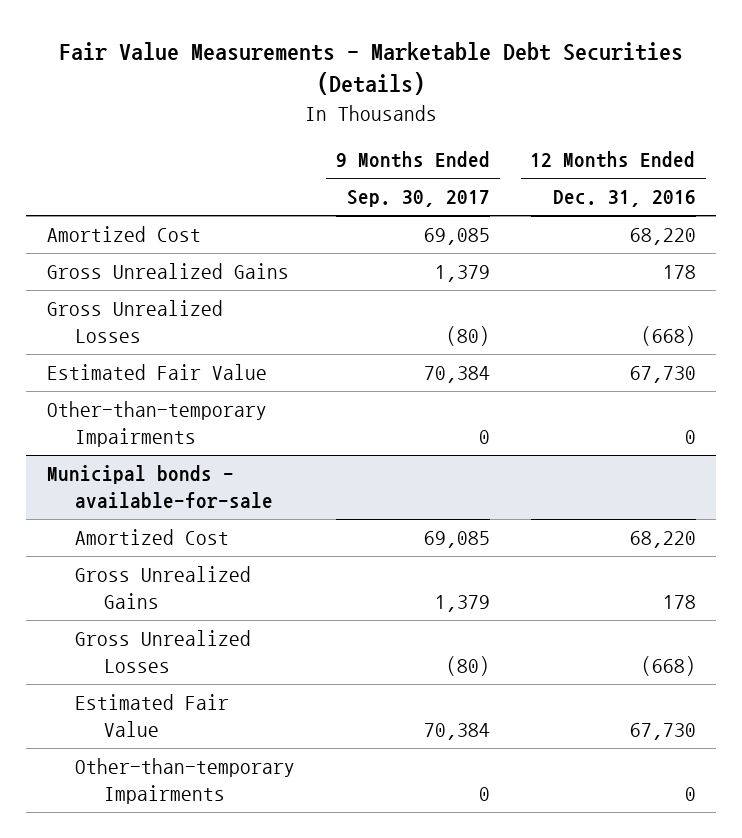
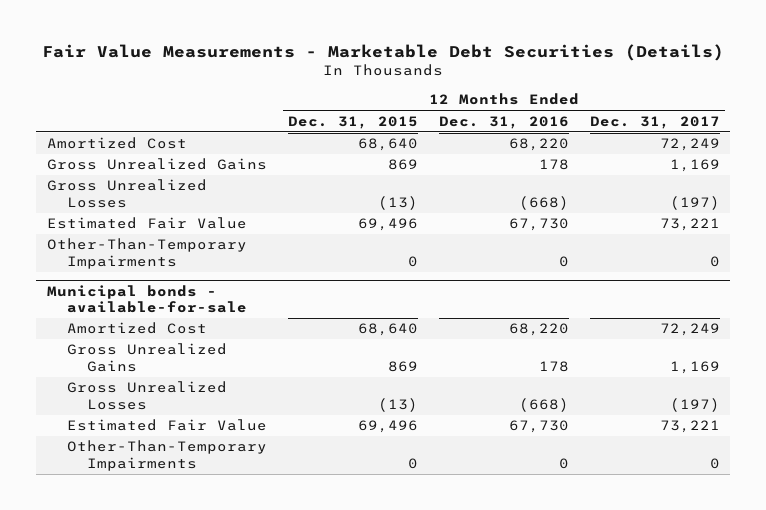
- | 9 Months Ended Sep. 30, 2017 | 12 Months Ended Dec. 31, 2016
+ | 12 Months Ended Dec. 31, 2015 | 12 Months Ended Dec. 31, 2016 | 12 Months Ended Dec. 31, 2017
- Other-than-temporary Impairments | 0 | 0
+ Other-Than-Temporary Impairments | 0 | 0 | 0
@ Municipal bonds - available-for-sale
- Other-than-temporary Impairments | 0 | 0
+ Other-Than-Temporary Impairments | 0 | 0 | 0

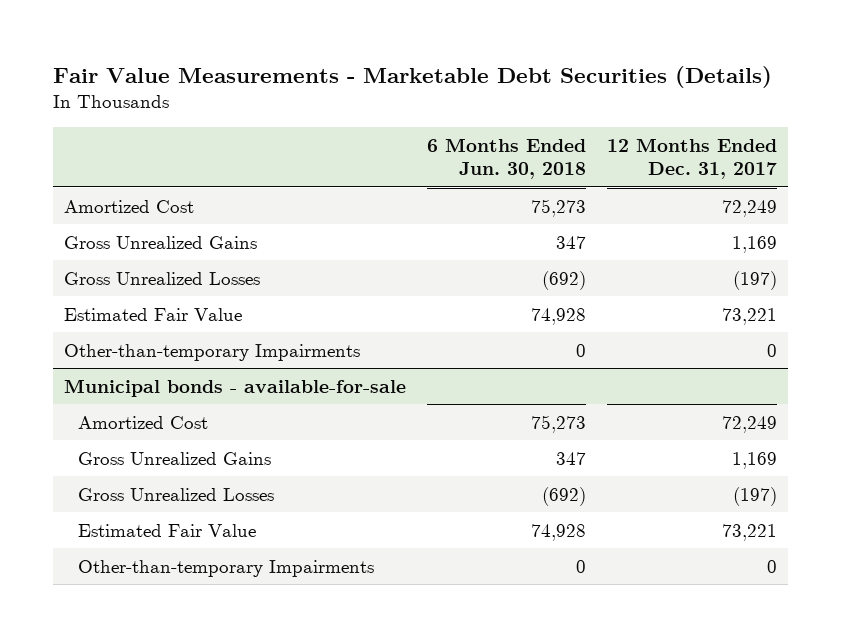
- | 12 Months Ended Dec. 31, 2015 | 12 Months Ended Dec. 31, 2016 | 12 Months Ended Dec. 31, 2017
+ | 6 Months Ended Jun. 30, 2018 | 12 Months Ended Dec. 31, 2017
- Other-Than-Temporary Impairments | 0 | 0 | 0
+ Other-than-temporary Impairments | 0 | 0
@ Municipal bonds - available-for-sale
- Other-Than-Temporary Impairments | 0 | 0 | 0
+ Other-than-temporary Impairments | 0 | 0

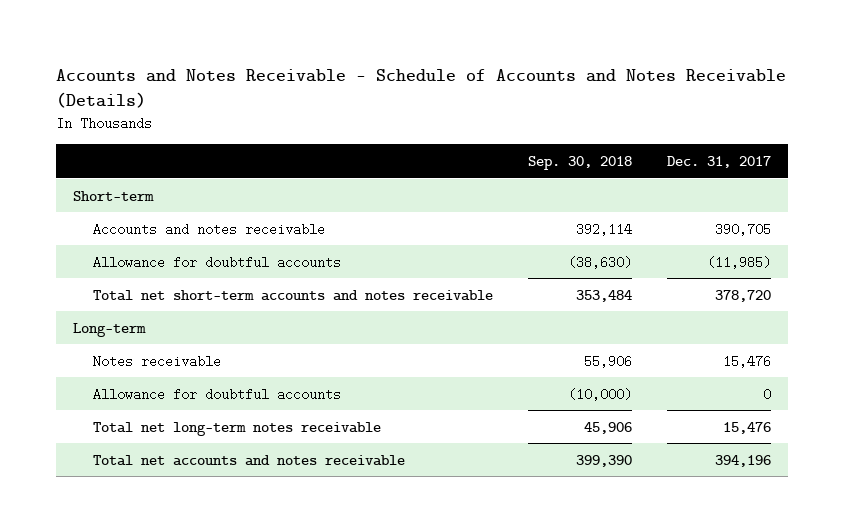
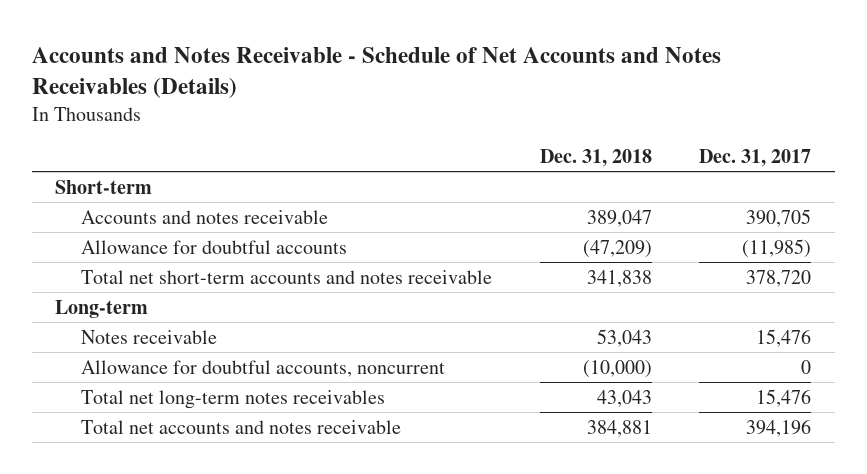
- Accounts and Notes Receivable - Schedule of Accounts and Notes Receivable (Details)
+ Accounts and Notes Receivable - Schedule of Net Accounts and Notes Receivables (Details)
- | Sep. 30, 2018 | Dec. 31, 2017
+ | Dec. 31, 2018 | Dec. 31, 2017
- Allowance for doubtful accounts | (10,000) | 0
- Total net long-term notes receivable | 45,906 | 15,476
+ Allowance for doubtful accounts, noncurrent | (10,000) | 0
+ Total net long-term notes receivables | 43,043 | 15,476

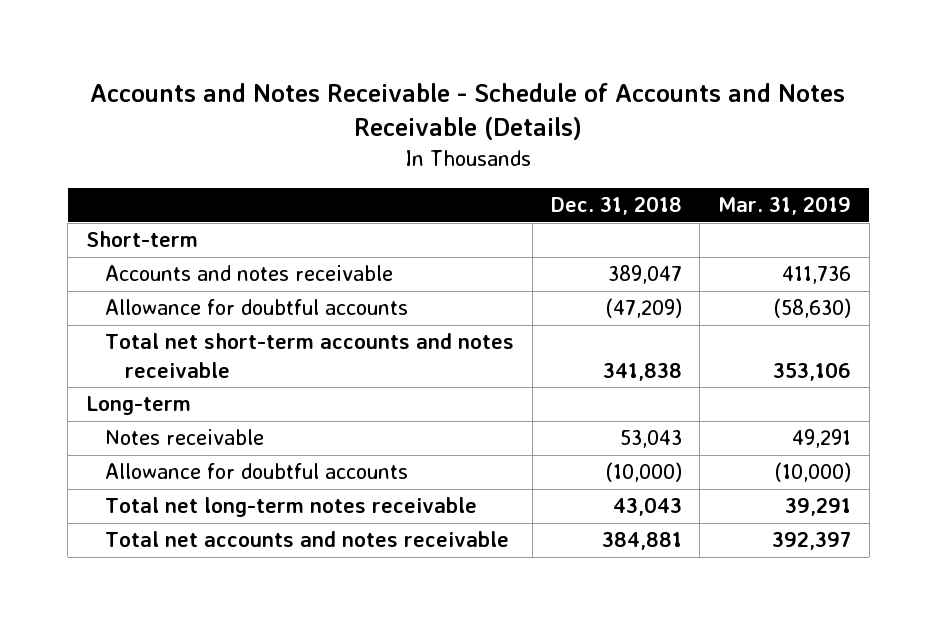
- Accounts and Notes Receivable - Schedule of Net Accounts and Notes Receivables (Details)
+ Accounts and Notes Receivable - Schedule of Accounts and Notes Receivable (Details)
- | Dec. 31, 2018 | Dec. 31, 2017
+ | Dec. 31, 2018 | Mar. 31, 2019
- Allowance for doubtful accounts, noncurrent | (10,000) | 0
- Total net long-term notes receivables | 43,043 | 15,476
+ Allowance for doubtful accounts | (10,000) | (10,000)
+ Total net long-term notes receivable | 43,043 | 39,291

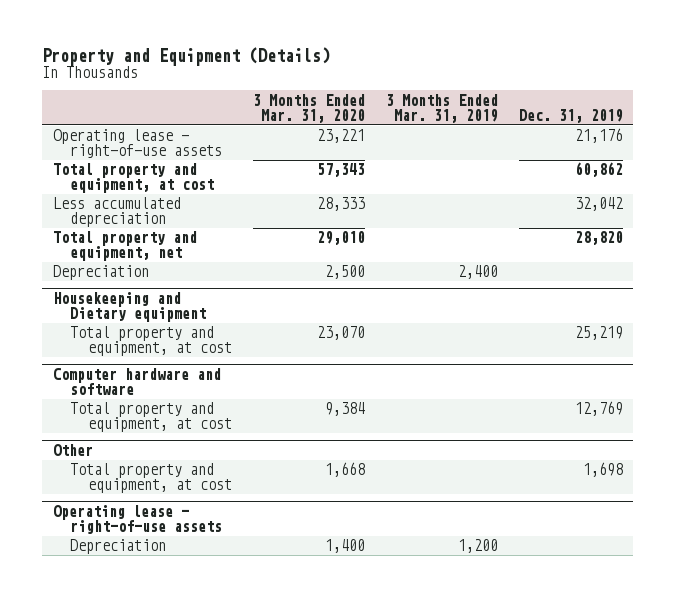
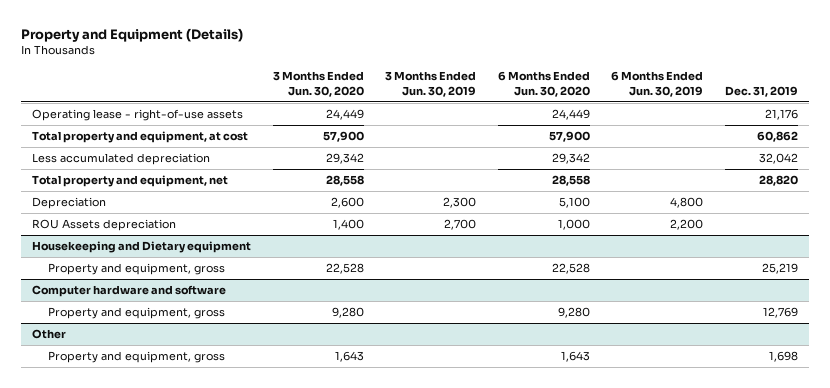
- | 3 Months Ended Mar. 31, 2020 | 3 Months Ended Mar. 31, 2019 | Dec. 31, 2019
+ | 3 Months Ended Jun. 30, 2020 | 3 Months Ended Jun. 30, 2019 | 6 Months Ended Jun. 30, 2020 | 6 Months Ended Jun. 30, 2019 | Dec. 31, 2019
+ ROU Assets depreciation | 1,400 | 2,700 | 1,000 | 2,200 |
@ Housekeeping and Dietary equipment
- Total property and equipment, at cost | 23,070 | | 25,219
+ Property and equipment, gross | 22,528 | | 22,528 | | 25,219
@ Computer hardware and software
- Total property and equipment, at cost | 9,384 | | 12,769
+ Property and equipment, gross | 9,280 | | 9,280 | | 12,769
@ Other
- Total property and equipment, at cost | 1,668 | | 1,698
- Operating lease - right-of-use assets
- Depreciation | 1,400 | 1,200 |
@ Other
+ Property and equipment, gross | 1,643 | | 1,643 | | 1,698

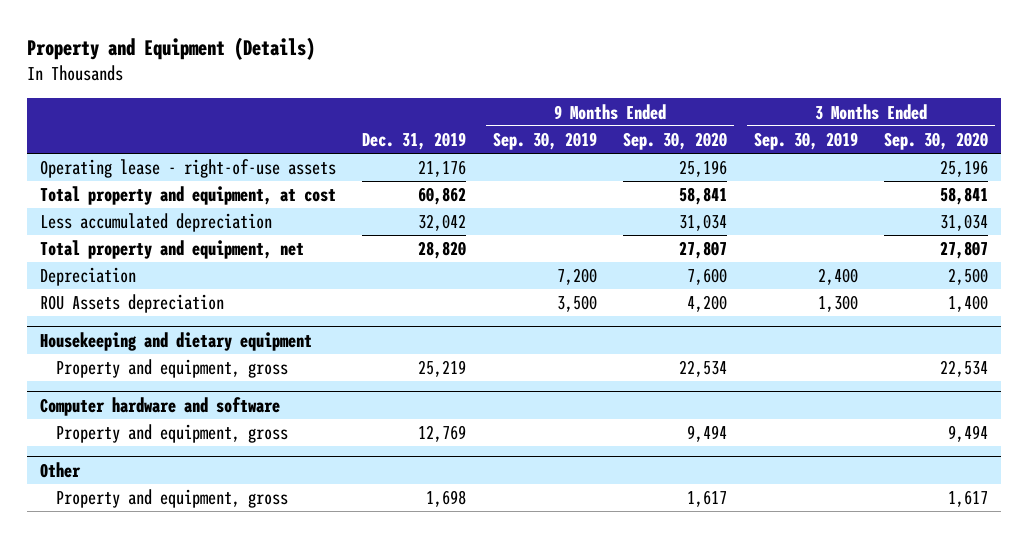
- | 3 Months Ended Jun. 30, 2020 | 3 Months Ended Jun. 30, 2019 | 6 Months Ended Jun. 30, 2020 | 6 Months Ended Jun. 30, 2019 | Dec. 31, 2019
+ | Dec. 31, 2019 | 9 Months Ended Sep. 30, 2019 | 9 Months Ended Sep. 30, 2020 | 3 Months Ended Sep. 30, 2019 | 3 Months Ended Sep. 30, 2020
- Housekeeping and Dietary equipment
+ Housekeeping and dietary equipment

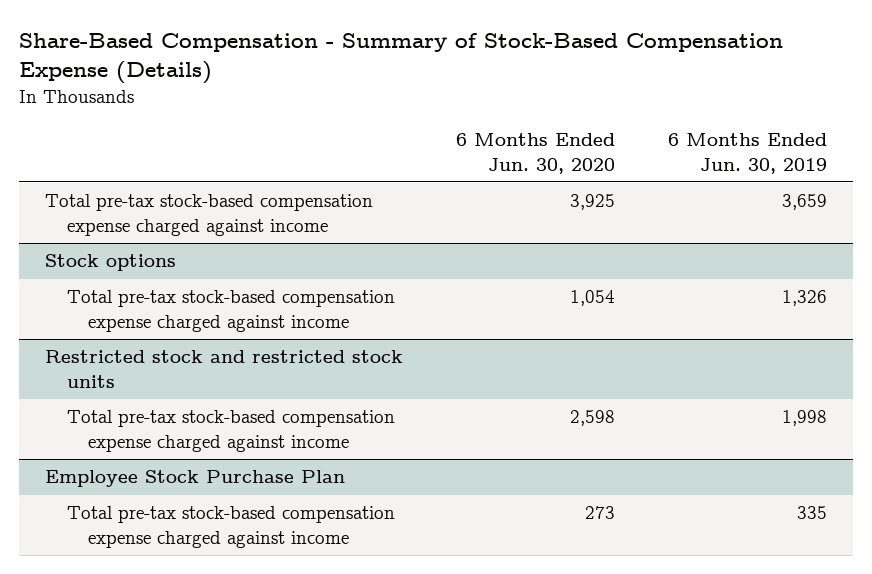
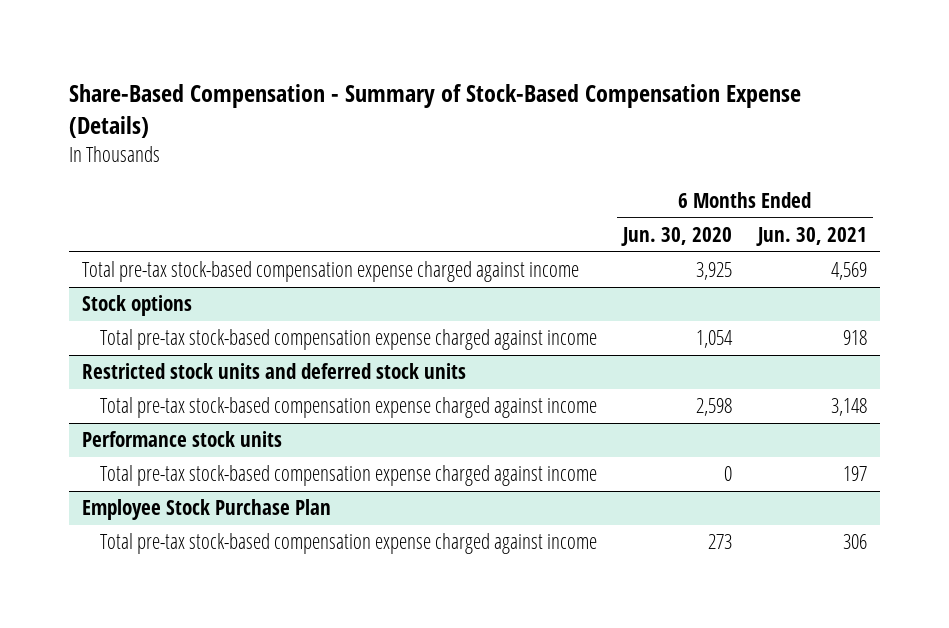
- | 6 Months Ended Jun. 30, 2020 | 6 Months Ended Jun. 30, 2019
+ | 6 Months Ended Jun. 30, 2020 | 6 Months Ended Jun. 30, 2021
- Restricted stock and restricted stock units
+ Restricted stock units and deferred stock units
+ Performance stock units
+ Total pre-tax stock-based compensation expense charged against income | 0 | 197

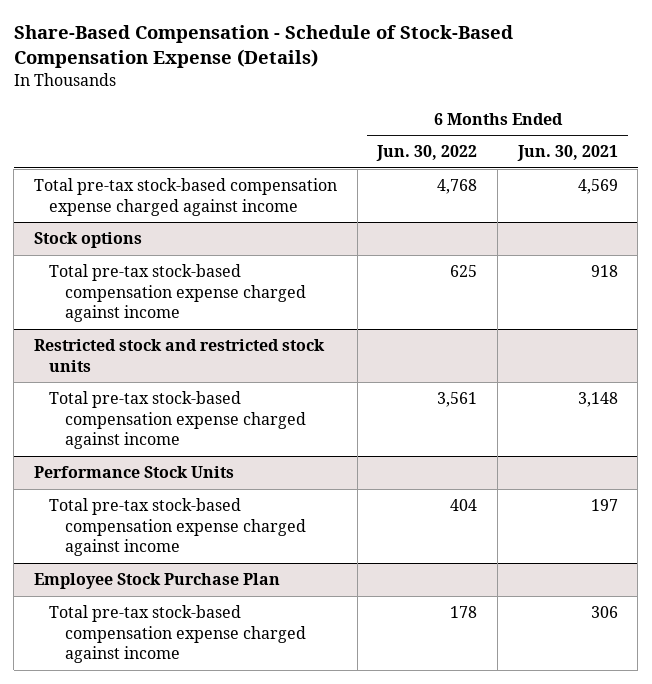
- Share-Based Compensation - Summary of Stock-Based Compensation Expense (Details)
+ Share-Based Compensation - Schedule of Stock-Based Compensation Expense (Details)
- | 6 Months Ended Jun. 30, 2020 | 6 Months Ended Jun. 30, 2021
+ | 6 Months Ended Jun. 30, 2022 | 6 Months Ended Jun. 30, 2021
- Restricted stock units and deferred stock units
+ Restricted stock and restricted stock units
- Performance stock units
+ Performance Stock Units

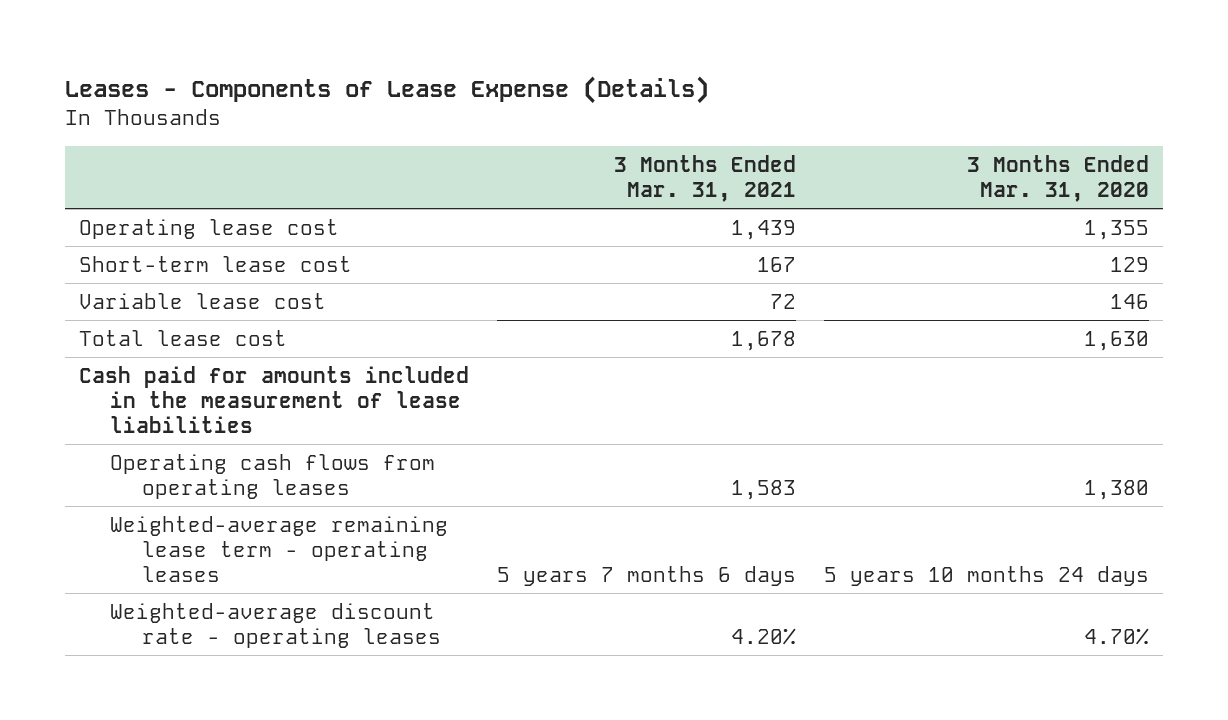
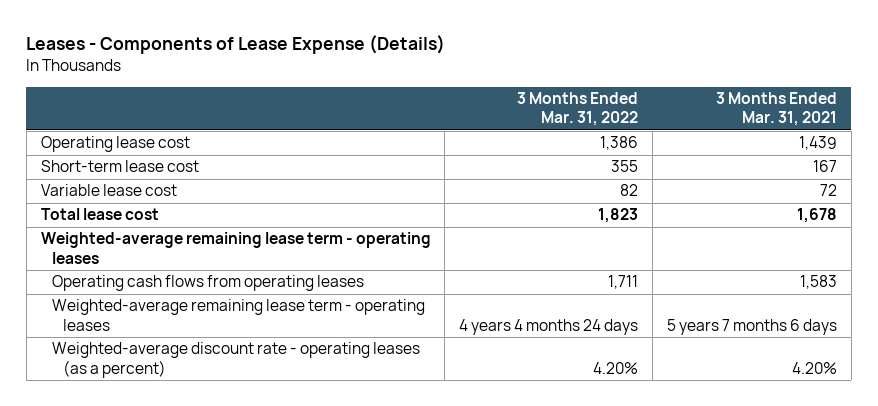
- | 3 Months Ended Mar. 31, 2021 | 3 Months Ended Mar. 31, 2020
+ | 3 Months Ended Mar. 31, 2022 | 3 Months Ended Mar. 31, 2021
- Cash paid for amounts included in the measurement of lease liabilities
+ Weighted-average remaining lease term - operating leases
- Weighted-average discount rate - operating leases | 4.20% | 4.70%
+ Weighted-average discount rate - operating leases (as a percent) | 4.20% | 4.20%

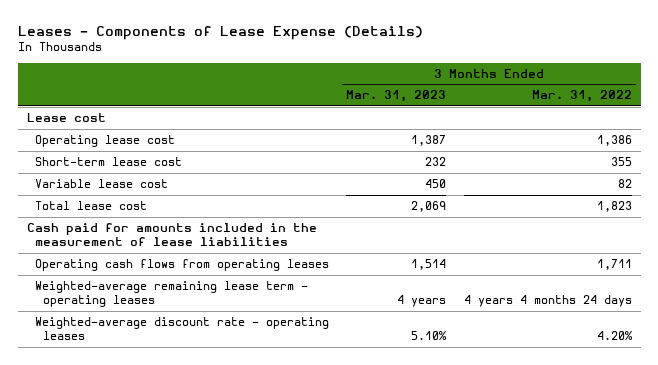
- | 3 Months Ended Mar. 31, 2022 | 3 Months Ended Mar. 31, 2021
+ | 3 Months Ended Mar. 31, 2023 | 3 Months Ended Mar. 31, 2022
+ Lease cost
- Weighted-average remaining lease term - operating leases
+ Cash paid for amounts included in the measurement of lease liabilities
- Weighted-average discount rate - operating leases (as a percent) | 4.20% | 4.20%
+ Weighted-average discount rate - operating leases | 5.10% | 4.20%

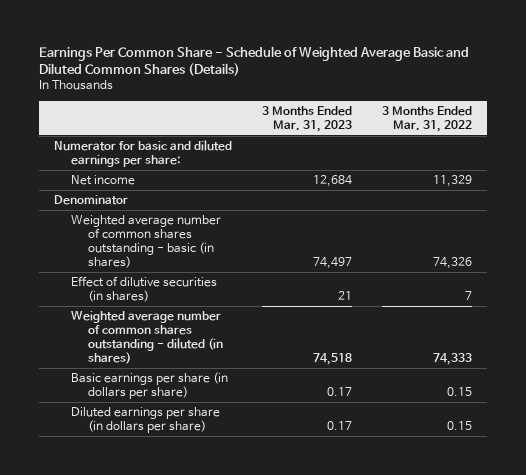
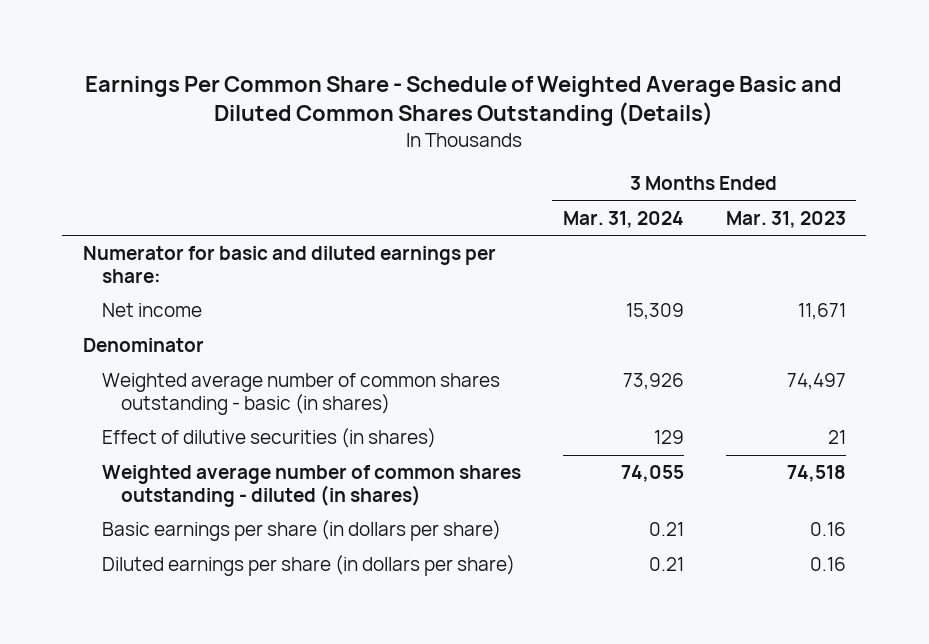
- Earnings Per Common Share - Schedule of Weighted Average Basic and Diluted Common Shares (Details)
+ Earnings Per Common Share - Schedule of Weighted Average Basic and Diluted Common Shares Outstanding (Details)
- | 3 Months Ended Mar. 31, 2023 | 3 Months Ended Mar. 31, 2022
+ | 3 Months Ended Mar. 31, 2024 | 3 Months Ended Mar. 31, 2023
- Net income | 12,684 | 11,329
+ Net income | 15,309 | 11,671
- Basic earnings per share (in dollars per share) | 0.17 | 0.15
- Diluted earnings per share (in dollars per share) | 0.17 | 0.15
+ Basic earnings per share (in dollars per share) | 0.21 | 0.16
+ Diluted earnings per share (in dollars per share) | 0.21 | 0.16

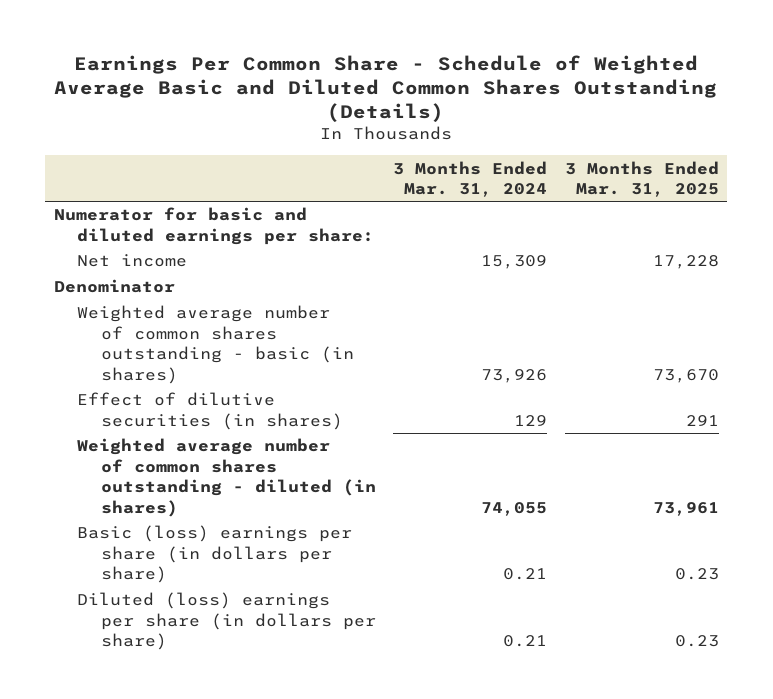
- | 3 Months Ended Mar. 31, 2024 | 3 Months Ended Mar. 31, 2023
+ | 3 Months Ended Mar. 31, 2024 | 3 Months Ended Mar. 31, 2025
- Basic earnings per share (in dollars per share) | 0.21 | 0.16
- Diluted earnings per share (in dollars per share) | 0.21 | 0.16
+ Basic (loss) earnings per share (in dollars per share) | 0.21 | 0.23
+ Diluted (loss) earnings per share (in dollars per share) | 0.21 | 0.23

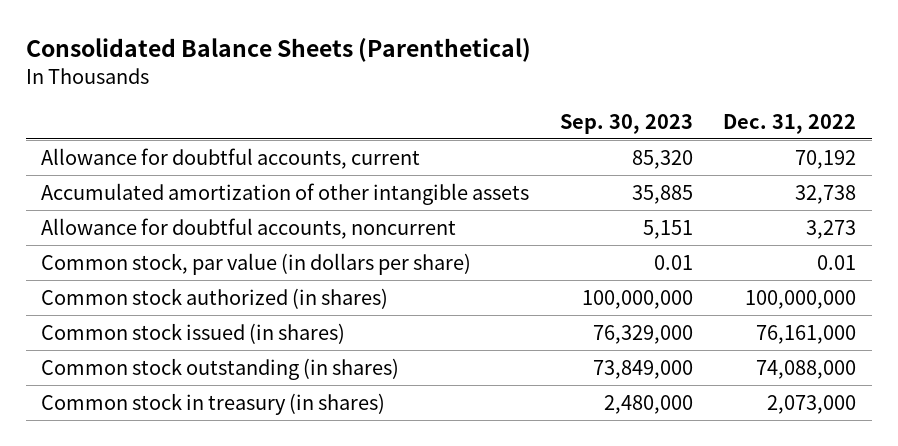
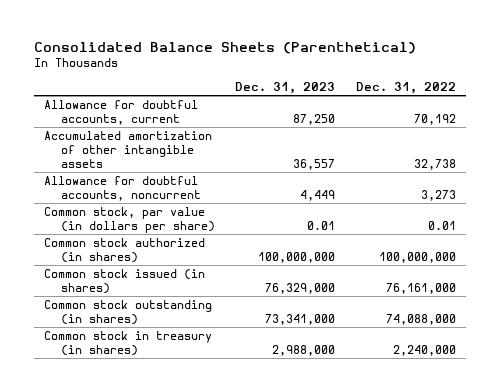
- | Sep. 30, 2023 | Dec. 31, 2022
+ | Dec. 31, 2023 | Dec. 31, 2022
- Common stock in treasury (in shares) | 2,480,000 | 2,073,000
+ Common stock in treasury (in shares) | 2,988,000 | 2,240,000

